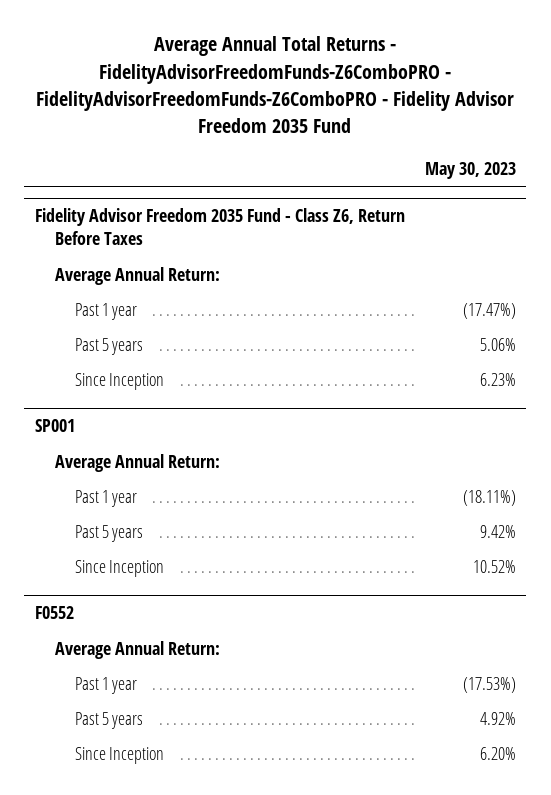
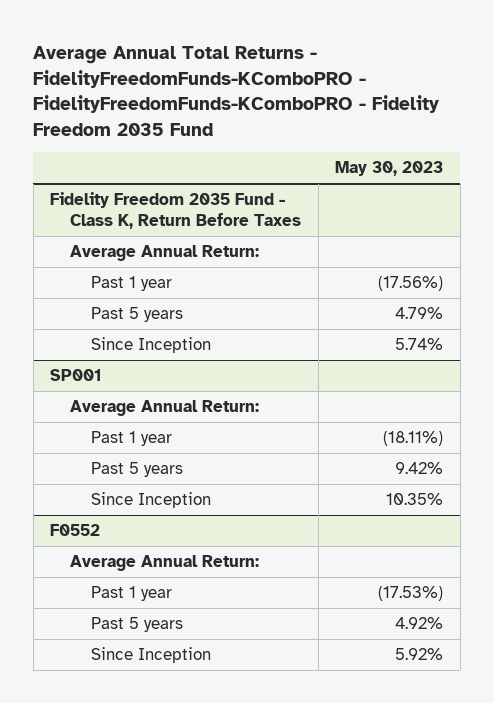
- Average Annual Total Returns - FidelityAdvisorFreedomFunds-Z6ComboPRO - FidelityAdvisorFreedomFunds-Z6ComboPRO - Fidelity Advisor Freedom 2035 Fund
+ Average Annual Total Returns - FidelityFreedomFunds-KComboPRO - FidelityFreedomFunds-KComboPRO - Fidelity Freedom 2035 Fund
- Fidelity Advisor Freedom 2035 Fund - Class Z6, Return Before Taxes
+ Fidelity Freedom 2035 Fund - Class K, Return Before Taxes
- Past 1 year | (17.47%)
- Past 5 years | 5.06%
- Since Inception | 6.23%
+ Past 1 year | (17.56%)
+ Past 5 years | 4.79%
+ Since Inception | 5.74%
@ SP001
- Since Inception | 10.52%
+ Since Inception | 10.35%
@ F0552
- Since Inception | 6.20%
+ Since Inception | 5.92%

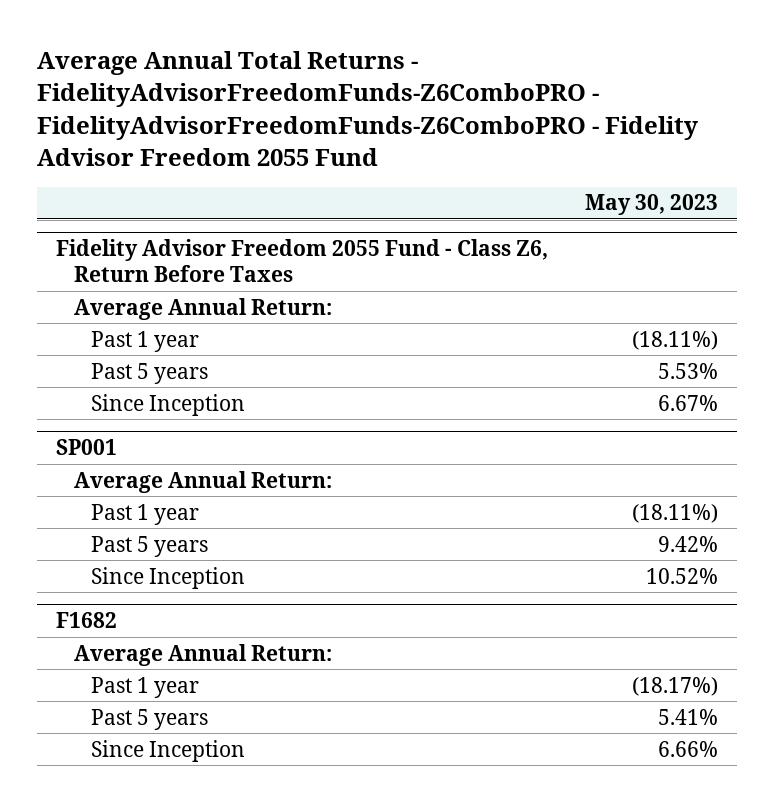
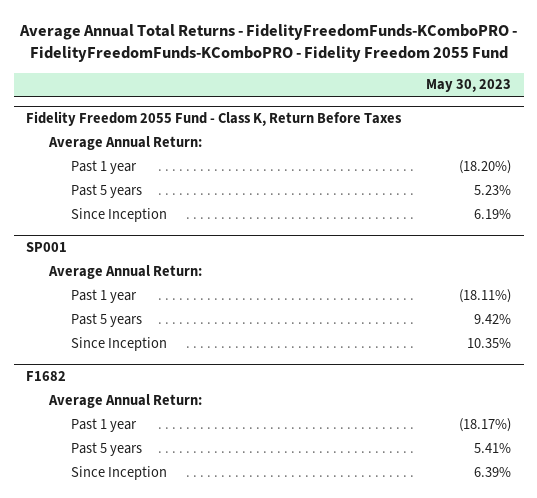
- Average Annual Total Returns - FidelityAdvisorFreedomFunds-Z6ComboPRO - FidelityAdvisorFreedomFunds-Z6ComboPRO - Fidelity Advisor Freedom 2055 Fund
+ Average Annual Total Returns - FidelityFreedomFunds-KComboPRO - FidelityFreedomFunds-KComboPRO - Fidelity Freedom 2055 Fund
- Fidelity Advisor Freedom 2055 Fund - Class Z6, Return Before Taxes
+ Fidelity Freedom 2055 Fund - Class K, Return Before Taxes
- Past 1 year | (18.11%)
- Past 5 years | 5.53%
- Since Inception | 6.67%
+ Past 1 year | (18.20%)
+ Past 5 years | 5.23%
+ Since Inception | 6.19%
@ SP001
- Since Inception | 10.52%
+ Since Inception | 10.35%
@ F1682
- Since Inception | 6.66%
+ Since Inception | 6.39%

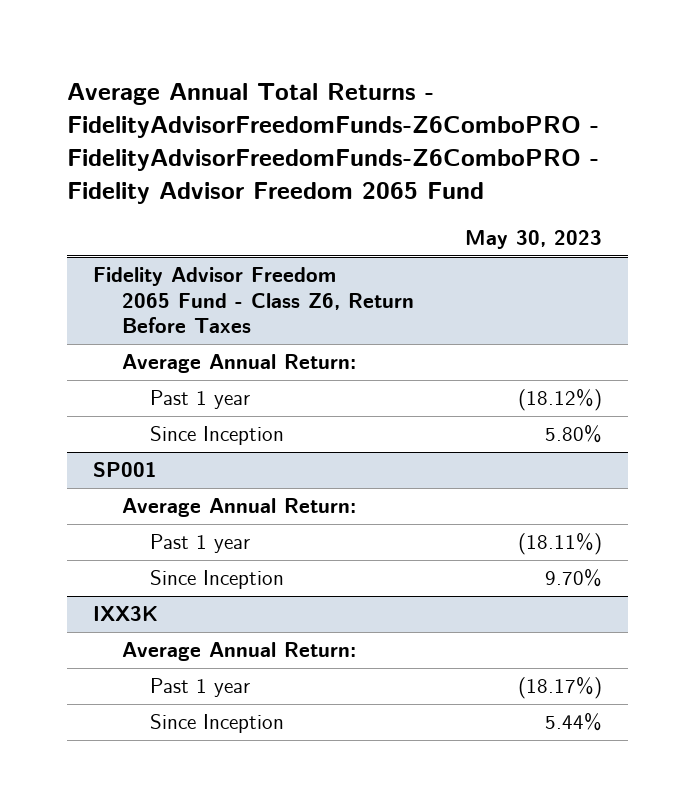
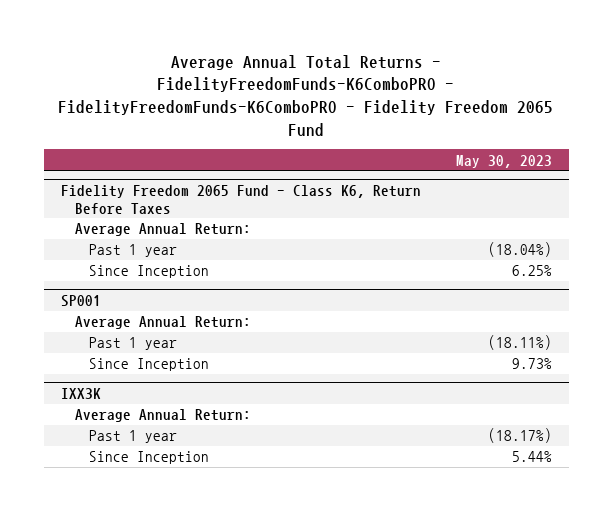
- Average Annual Total Returns - FidelityAdvisorFreedomFunds-Z6ComboPRO - FidelityAdvisorFreedomFunds-Z6ComboPRO - Fidelity Advisor Freedom 2065 Fund
+ Average Annual Total Returns - FidelityFreedomFunds-K6ComboPRO - FidelityFreedomFunds-K6ComboPRO - Fidelity Freedom 2065 Fund
- Fidelity Advisor Freedom 2065 Fund - Class Z6, Return Before Taxes
+ Fidelity Freedom 2065 Fund - Class K6, Return Before Taxes
- Past 1 year | (18.12%)
- Since Inception | 5.80%
+ Past 1 year | (18.04%)
+ Since Inception | 6.25%
@ SP001
- Since Inception | 9.70%
+ Since Inception | 9.73%

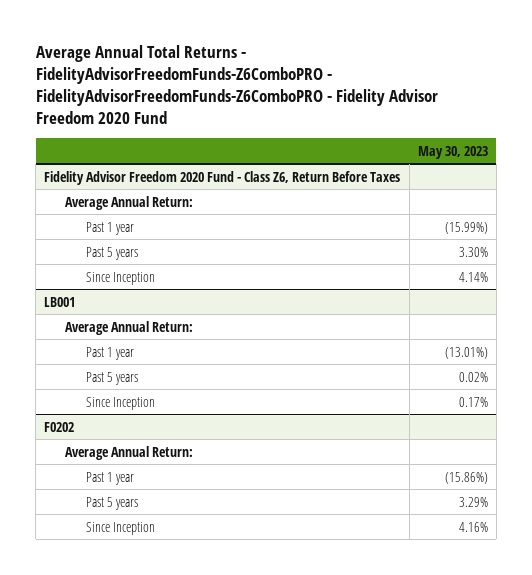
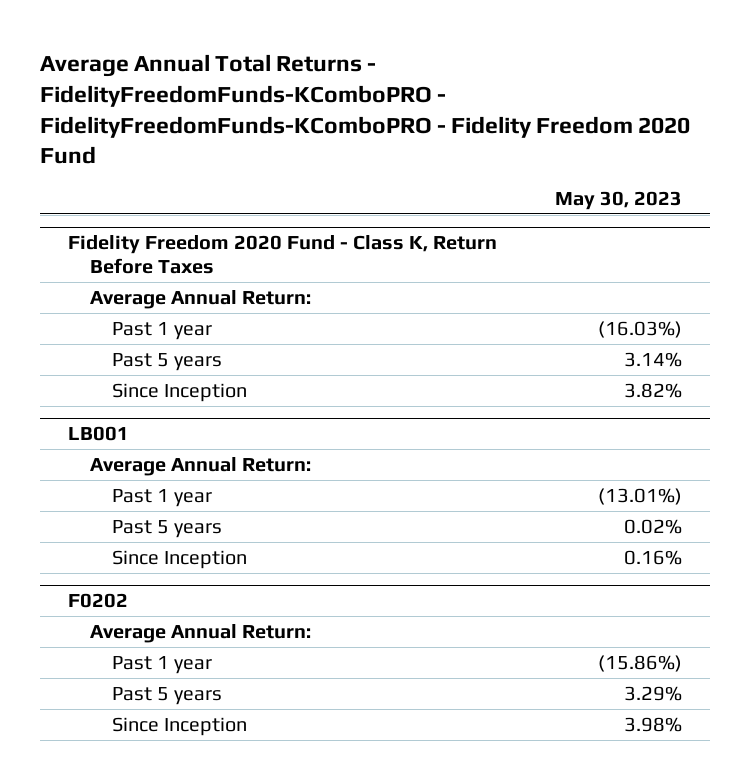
- Average Annual Total Returns - FidelityAdvisorFreedomFunds-Z6ComboPRO - FidelityAdvisorFreedomFunds-Z6ComboPRO - Fidelity Advisor Freedom 2020 Fund
+ Average Annual Total Returns - FidelityFreedomFunds-KComboPRO - FidelityFreedomFunds-KComboPRO - Fidelity Freedom 2020 Fund
- Fidelity Advisor Freedom 2020 Fund - Class Z6, Return Before Taxes
+ Fidelity Freedom 2020 Fund - Class K, Return Before Taxes
- Past 1 year | (15.99%)
- Past 5 years | 3.30%
- Since Inception | 4.14%
+ Past 1 year | (16.03%)
+ Past 5 years | 3.14%
+ Since Inception | 3.82%
@ LB001
- Since Inception | 0.17%
+ Since Inception | 0.16%
@ F0202
- Since Inception | 4.16%
+ Since Inception | 3.98%

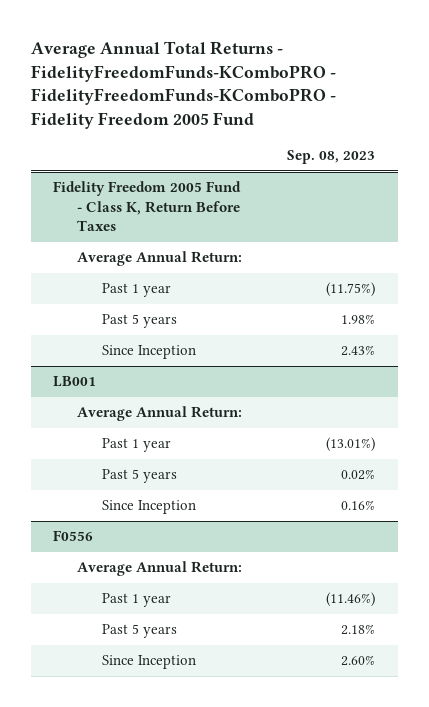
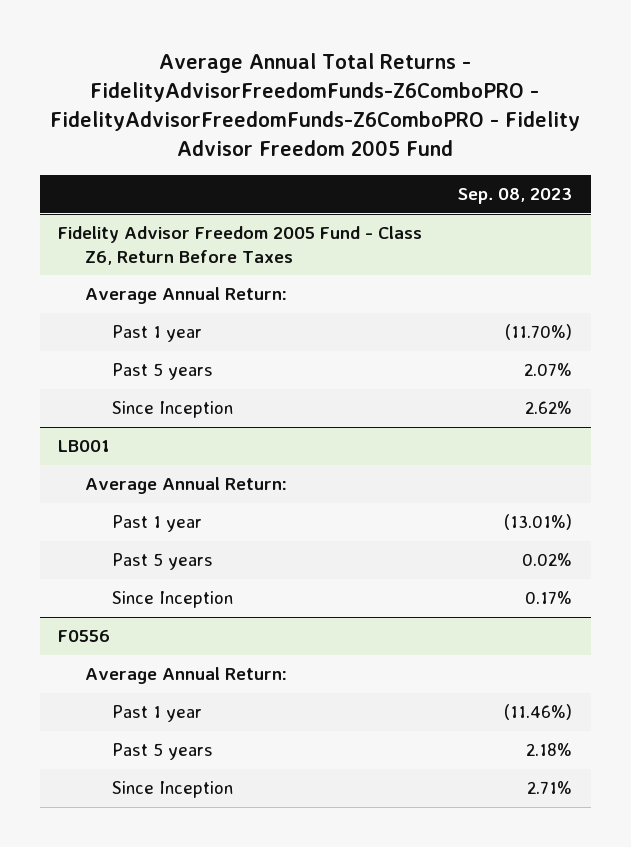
- Average Annual Total Returns - FidelityFreedomFunds-KComboPRO - FidelityFreedomFunds-KComboPRO - Fidelity Freedom 2005 Fund
+ Average Annual Total Returns - FidelityAdvisorFreedomFunds-Z6ComboPRO - FidelityAdvisorFreedomFunds-Z6ComboPRO - Fidelity Advisor Freedom 2005 Fund
- Fidelity Freedom 2005 Fund - Class K, Return Before Taxes
+ Fidelity Advisor Freedom 2005 Fund - Class Z6, Return Before Taxes
- Past 1 year | (11.75%)
- Past 5 years | 1.98%
- Since Inception | 2.43%
+ Past 1 year | (11.70%)
+ Past 5 years | 2.07%
+ Since Inception | 2.62%
@ LB001
- Since Inception | 0.16%
+ Since Inception | 0.17%
@ F0556
- Since Inception | 2.60%
+ Since Inception | 2.71%

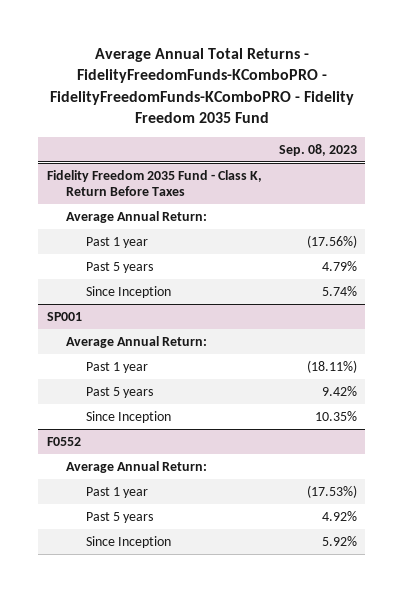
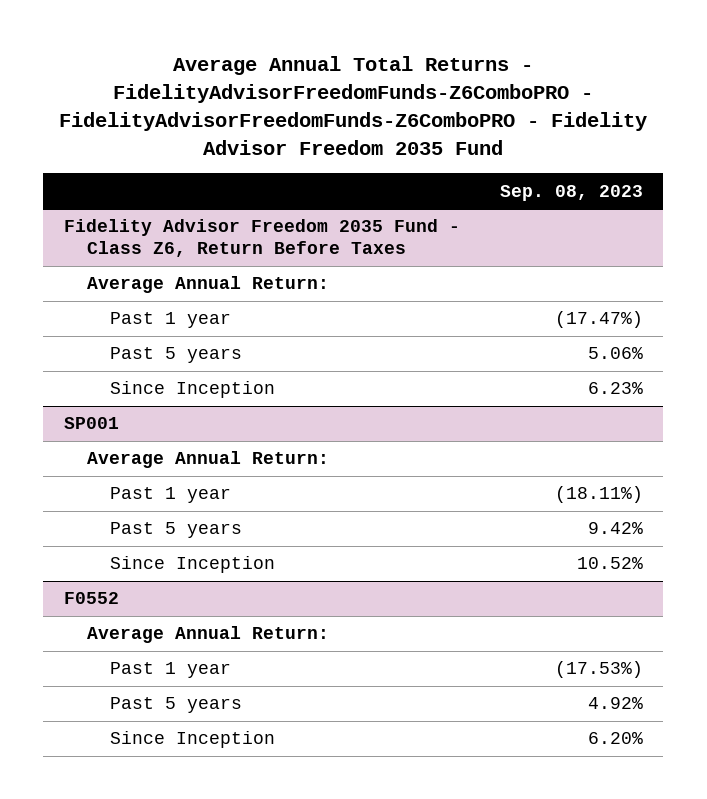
- Average Annual Total Returns - FidelityFreedomFunds-KComboPRO - FidelityFreedomFunds-KComboPRO - Fidelity Freedom 2035 Fund
+ Average Annual Total Returns - FidelityAdvisorFreedomFunds-Z6ComboPRO - FidelityAdvisorFreedomFunds-Z6ComboPRO - Fidelity Advisor Freedom 2035 Fund
- Fidelity Freedom 2035 Fund - Class K, Return Before Taxes
+ Fidelity Advisor Freedom 2035 Fund - Class Z6, Return Before Taxes
- Past 1 year | (17.56%)
- Past 5 years | 4.79%
- Since Inception | 5.74%
+ Past 1 year | (17.47%)
+ Past 5 years | 5.06%
+ Since Inception | 6.23%
@ SP001
- Since Inception | 10.35%
+ Since Inception | 10.52%
@ F0552
- Since Inception | 5.92%
+ Since Inception | 6.20%

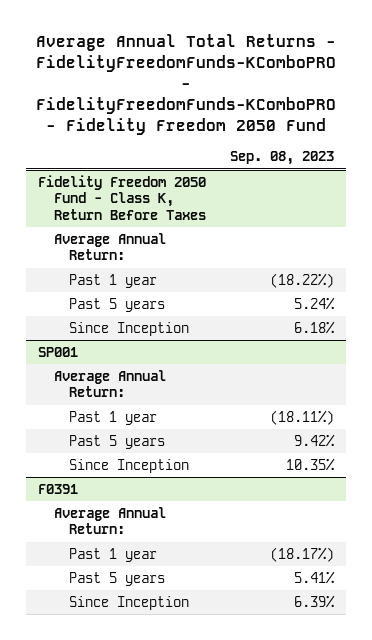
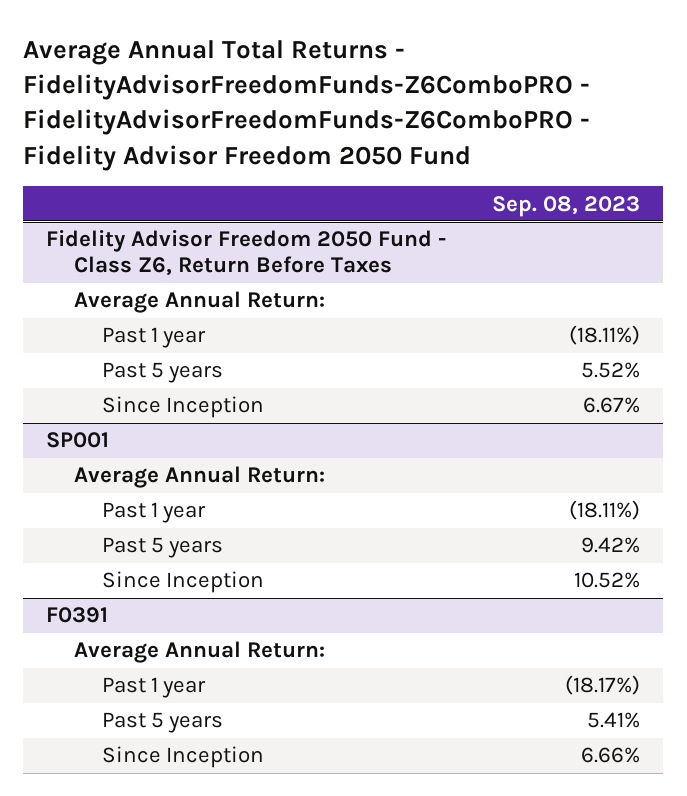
- Average Annual Total Returns - FidelityFreedomFunds-KComboPRO - FidelityFreedomFunds-KComboPRO - Fidelity Freedom 2050 Fund
+ Average Annual Total Returns - FidelityAdvisorFreedomFunds-Z6ComboPRO - FidelityAdvisorFreedomFunds-Z6ComboPRO - Fidelity Advisor Freedom 2050 Fund
- Fidelity Freedom 2050 Fund - Class K, Return Before Taxes
+ Fidelity Advisor Freedom 2050 Fund - Class Z6, Return Before Taxes
- Past 1 year | (18.22%)
- Past 5 years | 5.24%
- Since Inception | 6.18%
+ Past 1 year | (18.11%)
+ Past 5 years | 5.52%
+ Since Inception | 6.67%
@ SP001
- Since Inception | 10.35%
+ Since Inception | 10.52%
@ F0391
- Since Inception | 6.39%
+ Since Inception | 6.66%

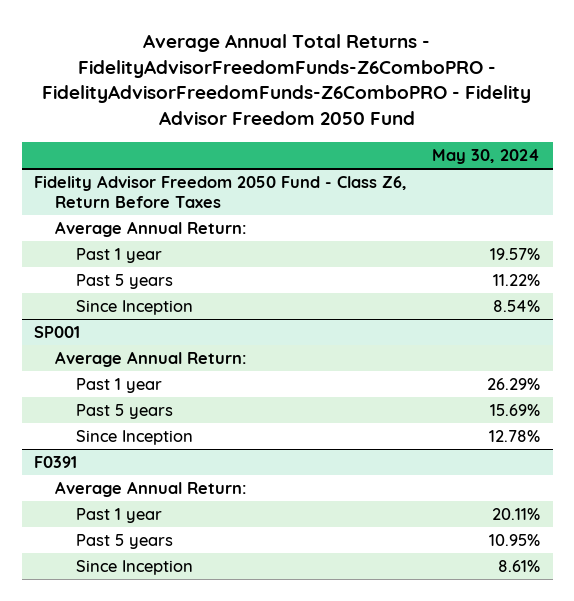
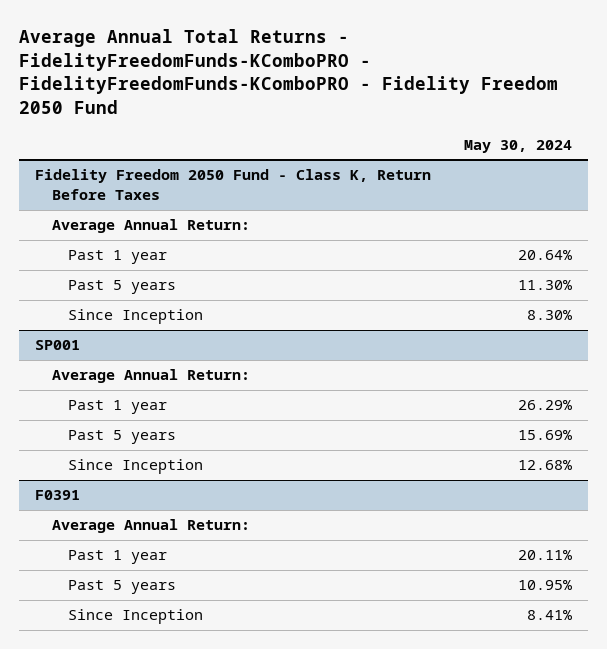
- Average Annual Total Returns - FidelityAdvisorFreedomFunds-Z6ComboPRO - FidelityAdvisorFreedomFunds-Z6ComboPRO - Fidelity Advisor Freedom 2050 Fund
+ Average Annual Total Returns - FidelityFreedomFunds-KComboPRO - FidelityFreedomFunds-KComboPRO - Fidelity Freedom 2050 Fund
- Fidelity Advisor Freedom 2050 Fund - Class Z6, Return Before Taxes
+ Fidelity Freedom 2050 Fund - Class K, Return Before Taxes
- Past 1 year | 19.57%
- Past 5 years | 11.22%
- Since Inception | 8.54%
+ Past 1 year | 20.64%
+ Past 5 years | 11.30%
+ Since Inception | 8.30%
@ SP001
- Since Inception | 12.78%
+ Since Inception | 12.68%
@ F0391
- Since Inception | 8.61%
+ Since Inception | 8.41%

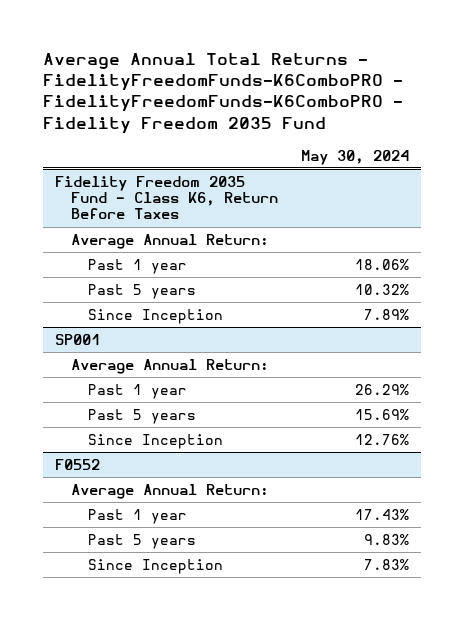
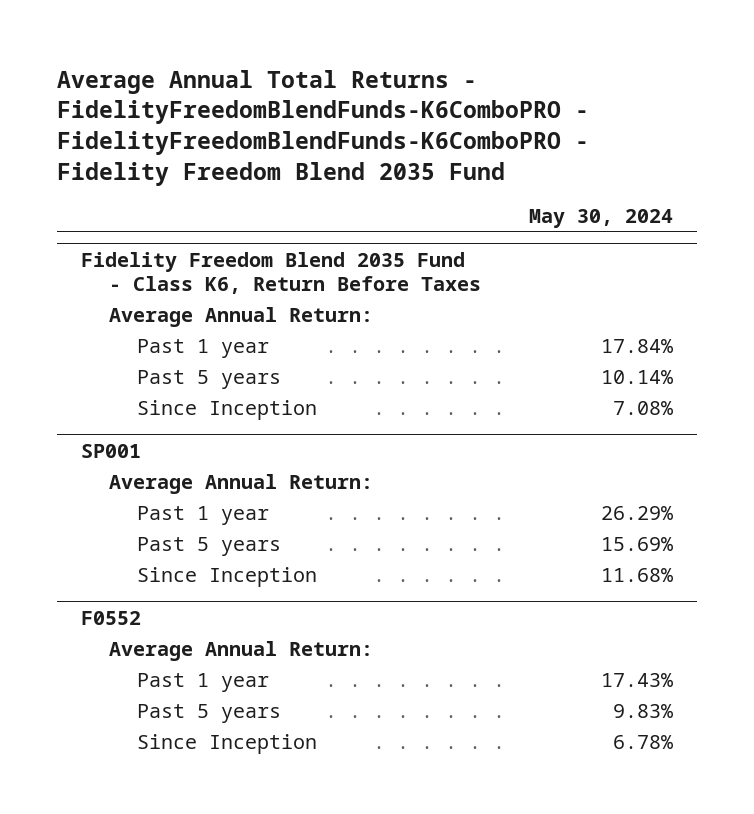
- Average Annual Total Returns - FidelityFreedomFunds-K6ComboPRO - FidelityFreedomFunds-K6ComboPRO - Fidelity Freedom 2035 Fund
+ Average Annual Total Returns - FidelityFreedomBlendFunds-K6ComboPRO - FidelityFreedomBlendFunds-K6ComboPRO - Fidelity Freedom Blend 2035 Fund
- Fidelity Freedom 2035 Fund - Class K6, Return Before Taxes
+ Fidelity Freedom Blend 2035 Fund - Class K6, Return Before Taxes
- Past 1 year | 18.06%
- Past 5 years | 10.32%
- Since Inception | 7.89%
+ Past 1 year | 17.84%
+ Past 5 years | 10.14%
+ Since Inception | 7.08%
@ SP001
- Since Inception | 12.76%
+ Since Inception | 11.68%
@ F0552
- Since Inception | 7.83%
+ Since Inception | 6.78%

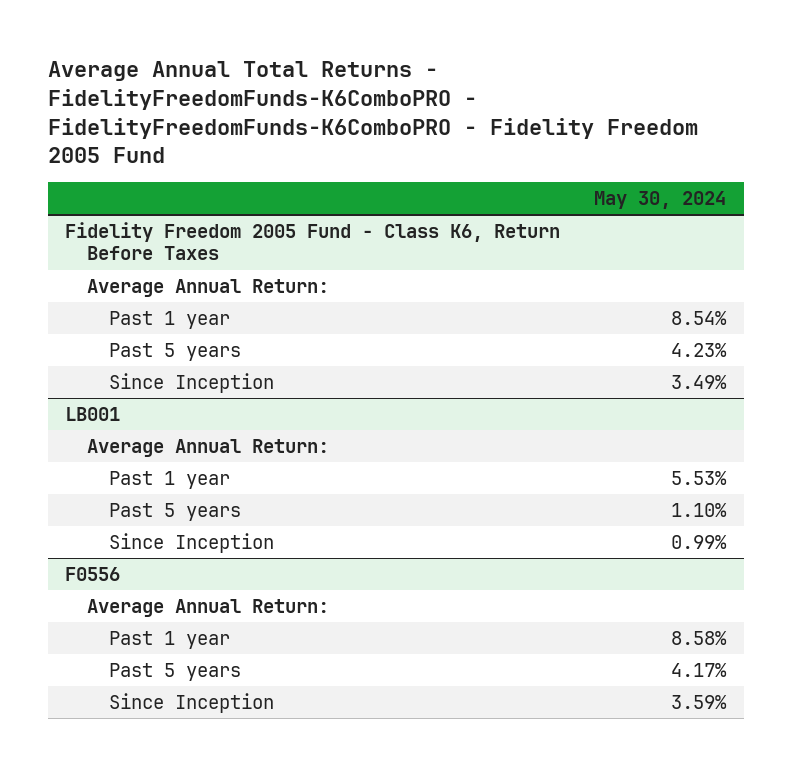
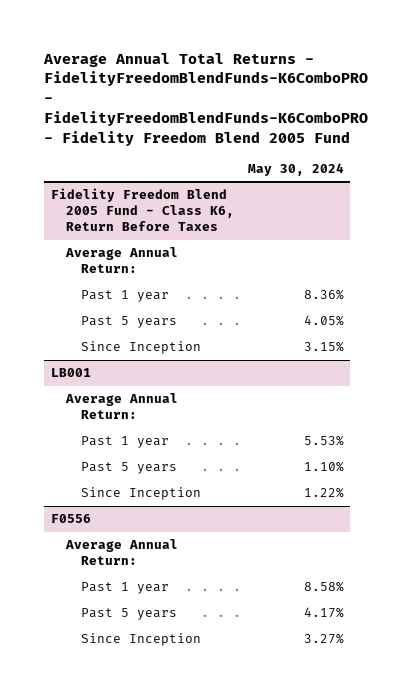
- Average Annual Total Returns - FidelityFreedomFunds-K6ComboPRO - FidelityFreedomFunds-K6ComboPRO - Fidelity Freedom 2005 Fund
+ Average Annual Total Returns - FidelityFreedomBlendFunds-K6ComboPRO - FidelityFreedomBlendFunds-K6ComboPRO - Fidelity Freedom Blend 2005 Fund
- Fidelity Freedom 2005 Fund - Class K6, Return Before Taxes
+ Fidelity Freedom Blend 2005 Fund - Class K6, Return Before Taxes
- Past 1 year | 8.54%
- Past 5 years | 4.23%
- Since Inception | 3.49%
+ Past 1 year | 8.36%
+ Past 5 years | 4.05%
+ Since Inception | 3.15%
@ LB001
- Since Inception | 0.99%
+ Since Inception | 1.22%
@ F0556
- Since Inception | 3.59%
+ Since Inception | 3.27%

